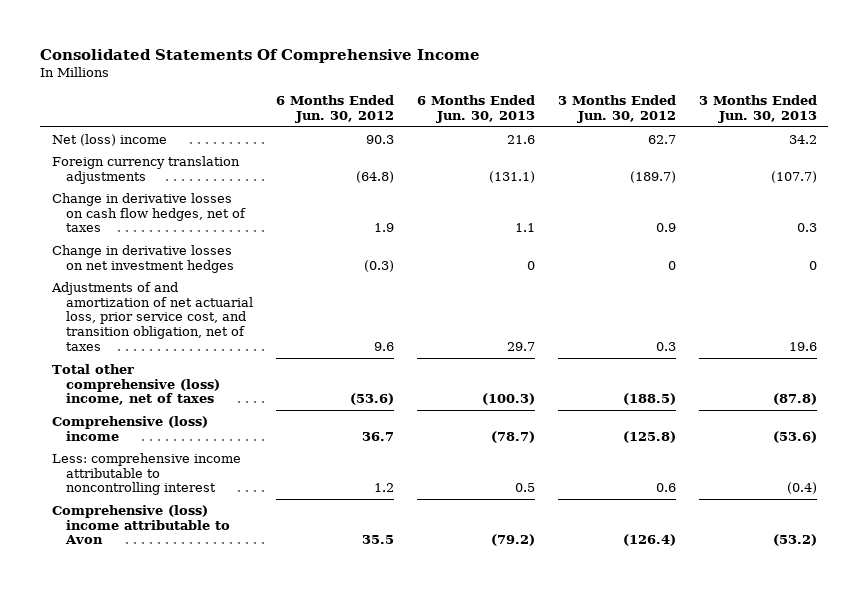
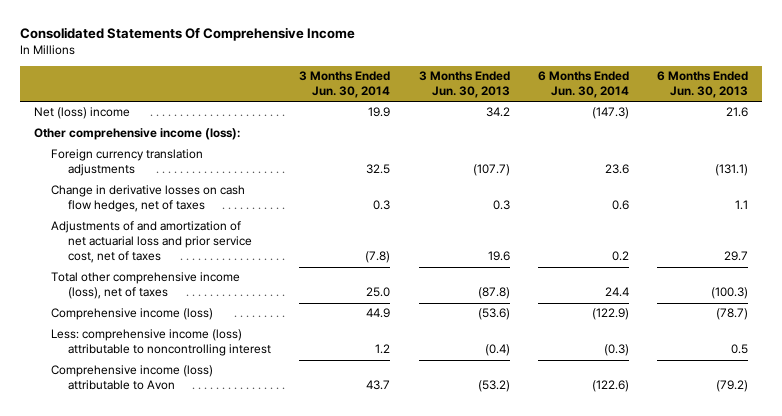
- | 6 Months Ended Jun. 30, 2012 | 6 Months Ended Jun. 30, 2013 | 3 Months Ended Jun. 30, 2012 | 3 Months Ended Jun. 30, 2013
+ | 3 Months Ended Jun. 30, 2014 | 3 Months Ended Jun. 30, 2013 | 6 Months Ended Jun. 30, 2014 | 6 Months Ended Jun. 30, 2013
+ Other comprehensive income (loss):
- Change in derivative losses on net investment hedges | (0.3) | 0 | 0 | 0
- Adjustments of and amortization of net actuarial loss, prior service cost, and transition obligation, net of taxes | 9.6 | 29.7 | 0.3 | 19.6
- Total other comprehensive (loss) income, net of taxes | (53.6) | (100.3) | (188.5) | (87.8)
- Comprehensive (loss) income | 36.7 | (78.7) | (125.8) | (53.6)
- Less: comprehensive income attributable to noncontrolling interest | 1.2 | 0.5 | 0.6 | (0.4)
- Comprehensive (loss) income attributable to Avon | 35.5 | (79.2) | (126.4) | (53.2)
+ Adjustments of and amortization of net actuarial loss and prior service cost, net of taxes | (7.8) | 19.6 | 0.2 | 29.7
+ Total other comprehensive income (loss), net of taxes | 25.0 | (87.8) | 24.4 | (100.3)
+ Comprehensive income (loss) | 44.9 | (53.6) | (122.9) | (78.7)
+ Less: comprehensive income (loss) attributable to noncontrolling interest | 1.2 | (0.4) | (0.3) | 0.5
+ Comprehensive income (loss) attributable to Avon | 43.7 | (53.2) | (122.6) | (79.2)

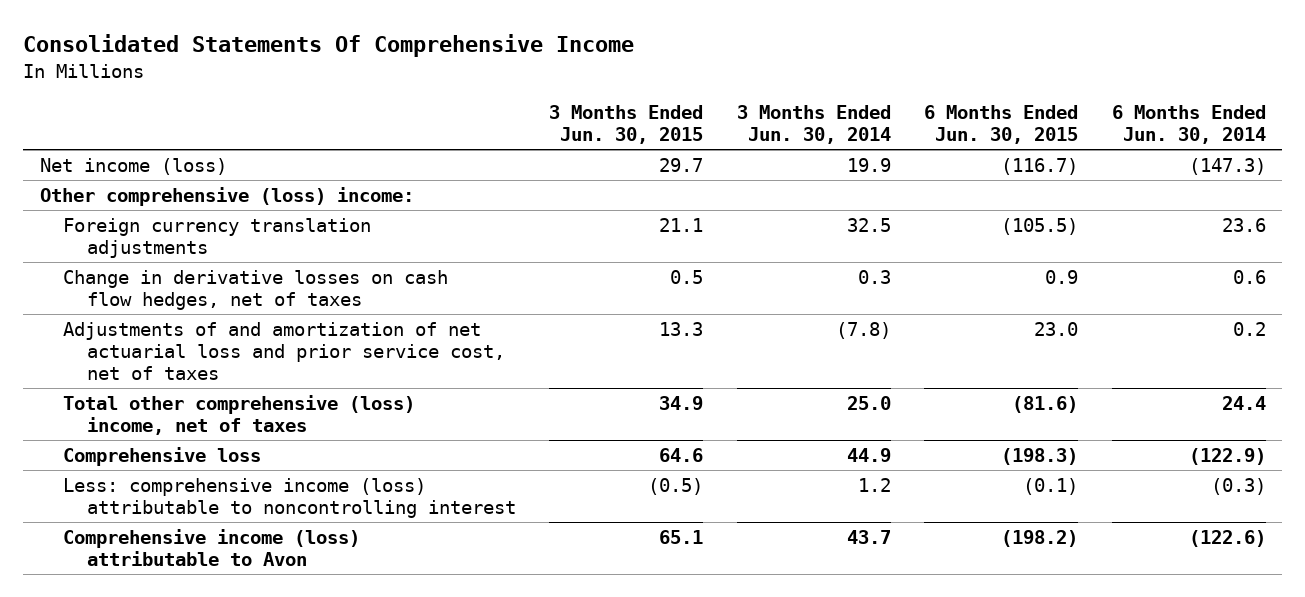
- | 3 Months Ended Jun. 30, 2014 | 3 Months Ended Jun. 30, 2013 | 6 Months Ended Jun. 30, 2014 | 6 Months Ended Jun. 30, 2013
+ | 3 Months Ended Jun. 30, 2015 | 3 Months Ended Jun. 30, 2014 | 6 Months Ended Jun. 30, 2015 | 6 Months Ended Jun. 30, 2014
- Net (loss) income | 19.9 | 34.2 | (147.3) | 21.6
- Other comprehensive income (loss):
+ Net income (loss) | 29.7 | 19.9 | (116.7) | (147.3)
+ Other comprehensive (loss) income:
- Total other comprehensive income (loss), net of taxes | 25.0 | (87.8) | 24.4 | (100.3)
- Comprehensive income (loss) | 44.9 | (53.6) | (122.9) | (78.7)
+ Total other comprehensive (loss) income, net of taxes | 34.9 | 25.0 | (81.6) | 24.4
+ Comprehensive loss | 64.6 | 44.9 | (198.3) | (122.9)

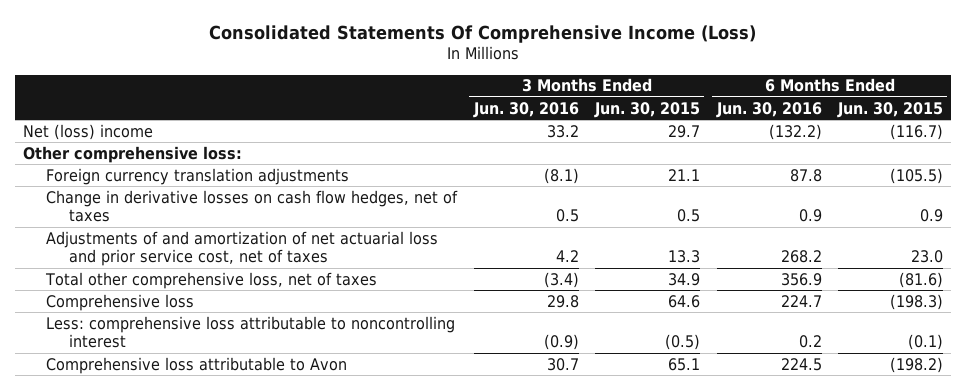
- Consolidated Statements Of Comprehensive Income
+ Consolidated Statements Of Comprehensive Income (Loss)
- | 3 Months Ended Jun. 30, 2015 | 3 Months Ended Jun. 30, 2014 | 6 Months Ended Jun. 30, 2015 | 6 Months Ended Jun. 30, 2014
+ | 3 Months Ended Jun. 30, 2016 | 3 Months Ended Jun. 30, 2015 | 6 Months Ended Jun. 30, 2016 | 6 Months Ended Jun. 30, 2015
- Net income (loss) | 29.7 | 19.9 | (116.7) | (147.3)
- Other comprehensive (loss) income:
+ Net (loss) income | 33.2 | 29.7 | (132.2) | (116.7)
+ Other comprehensive loss:
- Total other comprehensive (loss) income, net of taxes | 34.9 | 25.0 | (81.6) | 24.4
+ Total other comprehensive loss, net of taxes | (3.4) | 34.9 | 356.9 | (81.6)
- Less: comprehensive income (loss) attributable to noncontrolling interest | (0.5) | 1.2 | (0.1) | (0.3)
- Comprehensive income (loss) attributable to Avon | 65.1 | 43.7 | (198.2) | (122.6)
+ Less: comprehensive loss attributable to noncontrolling interest | (0.9) | (0.5) | 0.2 | (0.1)
+ Comprehensive loss attributable to Avon | 30.7 | 65.1 | 224.5 | (198.2)

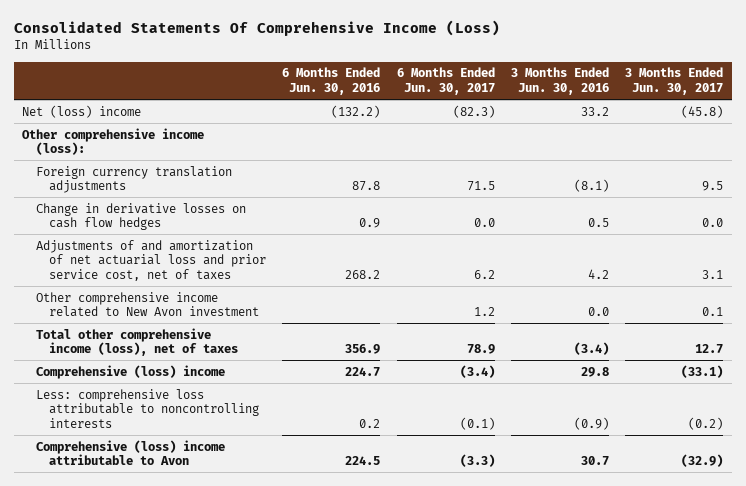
- | 3 Months Ended Jun. 30, 2016 | 3 Months Ended Jun. 30, 2015 | 6 Months Ended Jun. 30, 2016 | 6 Months Ended Jun. 30, 2015
+ | 6 Months Ended Jun. 30, 2016 | 6 Months Ended Jun. 30, 2017 | 3 Months Ended Jun. 30, 2016 | 3 Months Ended Jun. 30, 2017
- Other comprehensive loss:
+ Other comprehensive income (loss):
- Change in derivative losses on cash flow hedges, net of taxes | 0.5 | 0.5 | 0.9 | 0.9
+ Change in derivative losses on cash flow hedges | 0.9 | 0.0 | 0.5 | 0.0
- Total other comprehensive loss, net of taxes | (3.4) | 34.9 | 356.9 | (81.6)
- Comprehensive loss | 29.8 | 64.6 | 224.7 | (198.3)
- Less: comprehensive loss attributable to noncontrolling interest | (0.9) | (0.5) | 0.2 | (0.1)
- Comprehensive loss attributable to Avon | 30.7 | 65.1 | 224.5 | (198.2)
+ Other comprehensive income related to New Avon investment | | 1.2 | 0.0 | 0.1
+ Total other comprehensive income (loss), net of taxes | 356.9 | 78.9 | (3.4) | 12.7
+ Comprehensive (loss) income | 224.7 | (3.4) | 29.8 | (33.1)
+ Less: comprehensive loss attributable to noncontrolling interests | 0.2 | (0.1) | (0.9) | (0.2)
+ Comprehensive (loss) income attributable to Avon | 224.5 | (3.3) | 30.7 | (32.9)

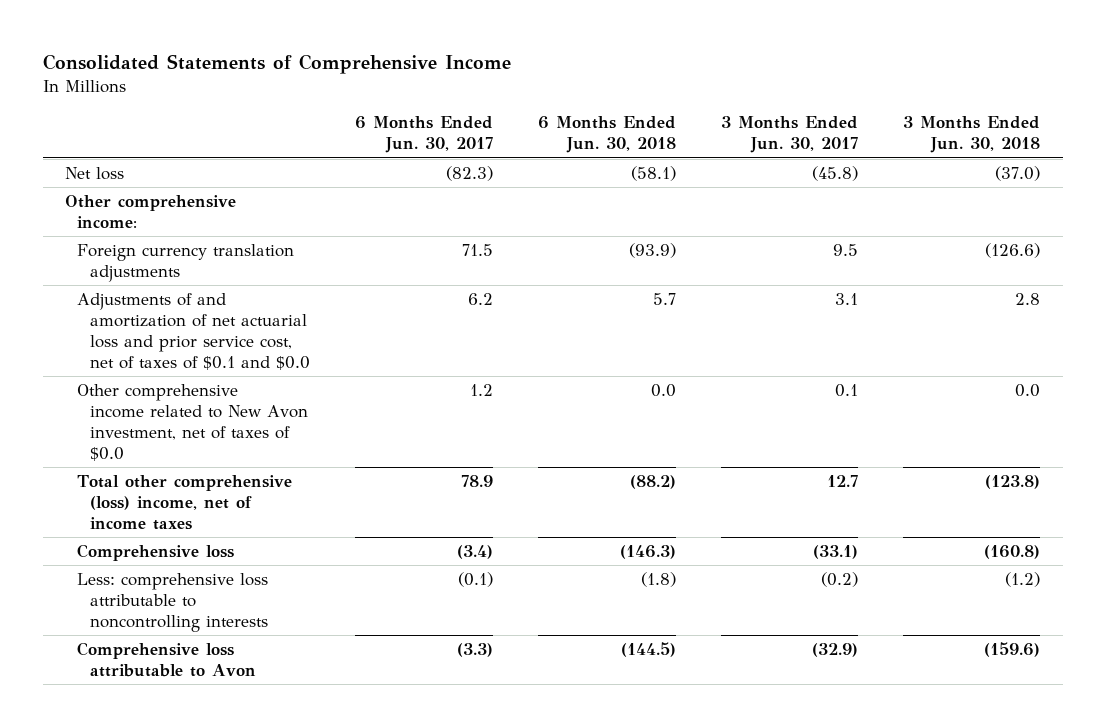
- Consolidated Statements Of Comprehensive Income (Loss)
+ Consolidated Statements of Comprehensive Income
- | 6 Months Ended Jun. 30, 2016 | 6 Months Ended Jun. 30, 2017 | 3 Months Ended Jun. 30, 2016 | 3 Months Ended Jun. 30, 2017
+ | 6 Months Ended Jun. 30, 2017 | 6 Months Ended Jun. 30, 2018 | 3 Months Ended Jun. 30, 2017 | 3 Months Ended Jun. 30, 2018
- Net (loss) income | (132.2) | (82.3) | 33.2 | (45.8)
- Other comprehensive income (loss):
+ Net loss | (82.3) | (58.1) | (45.8) | (37.0)
+ Other comprehensive income:
- Change in derivative losses on cash flow hedges | 0.9 | 0.0 | 0.5 | 0.0
- Adjustments of and amortization of net actuarial loss and prior service cost, net of taxes | 268.2 | 6.2 | 4.2 | 3.1
- Other comprehensive income related to New Avon investment | | 1.2 | 0.0 | 0.1
- Total other comprehensive income (loss), net of taxes | 356.9 | 78.9 | (3.4) | 12.7
- Comprehensive (loss) income | 224.7 | (3.4) | 29.8 | (33.1)
+ Adjustments of and amortization of net actuarial loss and prior service cost, net of taxes of $0.1 and $0.0 | 6.2 | 5.7 | 3.1 | 2.8
+ Other comprehensive income related to New Avon investment, net of taxes of $0.0 | 1.2 | 0.0 | 0.1 | 0.0
+ Total other comprehensive (loss) income, net of income taxes | 78.9 | (88.2) | 12.7 | (123.8)
+ Comprehensive loss | (3.4) | (146.3) | (33.1) | (160.8)
- Comprehensive (loss) income attributable to Avon | 224.5 | (3.3) | 30.7 | (32.9)
+ Comprehensive loss attributable to Avon | (3.3) | (144.5) | (32.9) | (159.6)

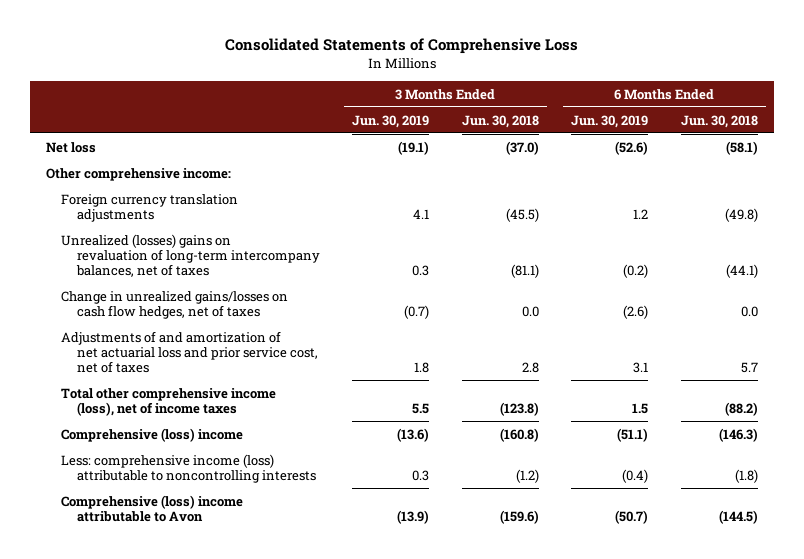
- Consolidated Statements of Comprehensive Income
+ Consolidated Statements of Comprehensive Loss
- | 6 Months Ended Jun. 30, 2017 | 6 Months Ended Jun. 30, 2018 | 3 Months Ended Jun. 30, 2017 | 3 Months Ended Jun. 30, 2018
+ | 3 Months Ended Jun. 30, 2019 | 3 Months Ended Jun. 30, 2018 | 6 Months Ended Jun. 30, 2019 | 6 Months Ended Jun. 30, 2018
- Foreign currency translation adjustments | 71.5 | (93.9) | 9.5 | (126.6)
- Adjustments of and amortization of net actuarial loss and prior service cost, net of taxes of $0.1 and $0.0 | 6.2 | 5.7 | 3.1 | 2.8
- Other comprehensive income related to New Avon investment, net of taxes of $0.0 | 1.2 | 0.0 | 0.1 | 0.0
- Total other comprehensive (loss) income, net of income taxes | 78.9 | (88.2) | 12.7 | (123.8)
- Comprehensive loss | (3.4) | (146.3) | (33.1) | (160.8)
- Less: comprehensive loss attributable to noncontrolling interests | (0.1) | (1.8) | (0.2) | (1.2)
- Comprehensive loss attributable to Avon | (3.3) | (144.5) | (32.9) | (159.6)
+ Foreign currency translation adjustments | 4.1 | (45.5) | 1.2 | (49.8)
+ Unrealized (losses) gains on revaluation of long-term intercompany balances, net of taxes | 0.3 | (81.1) | (0.2) | (44.1)
+ Change in unrealized gains/losses on cash flow hedges, net of taxes | (0.7) | 0.0 | (2.6) | 0.0
+ Adjustments of and amortization of net actuarial loss and prior service cost, net of taxes | 1.8 | 2.8 | 3.1 | 5.7
+ Total other comprehensive income (loss), net of income taxes | 5.5 | (123.8) | 1.5 | (88.2)
+ Comprehensive (loss) income | (13.6) | (160.8) | (51.1) | (146.3)
+ Less: comprehensive income (loss) attributable to noncontrolling interests | 0.3 | (1.2) | (0.4) | (1.8)
+ Comprehensive (loss) income attributable to Avon | (13.9) | (159.6) | (50.7) | (144.5)

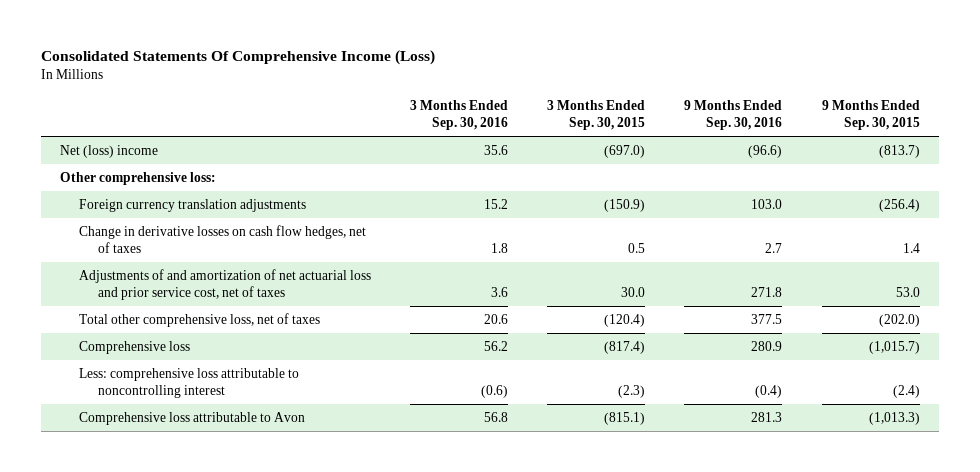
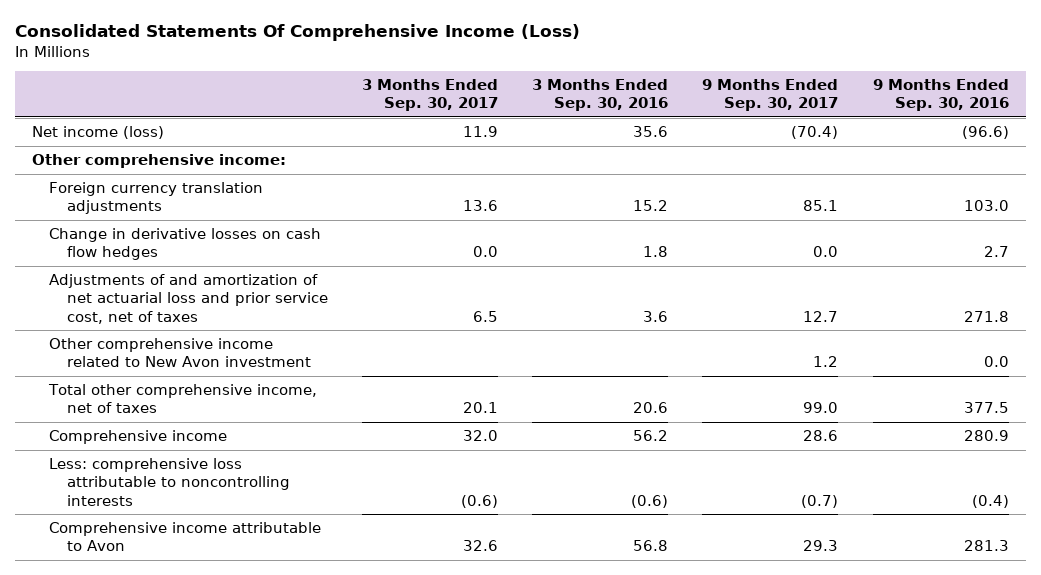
- | 3 Months Ended Sep. 30, 2016 | 3 Months Ended Sep. 30, 2015 | 9 Months Ended Sep. 30, 2016 | 9 Months Ended Sep. 30, 2015
+ | 3 Months Ended Sep. 30, 2017 | 3 Months Ended Sep. 30, 2016 | 9 Months Ended Sep. 30, 2017 | 9 Months Ended Sep. 30, 2016
- Net (loss) income | 35.6 | (697.0) | (96.6) | (813.7)
- Other comprehensive loss:
+ Net income (loss) | 11.9 | 35.6 | (70.4) | (96.6)
+ Other comprehensive income:
- Change in derivative losses on cash flow hedges, net of taxes | 1.8 | 0.5 | 2.7 | 1.4
+ Change in derivative losses on cash flow hedges | 0.0 | 1.8 | 0.0 | 2.7
- Total other comprehensive loss, net of taxes | 20.6 | (120.4) | 377.5 | (202.0)
- Comprehensive loss | 56.2 | (817.4) | 280.9 | (1,015.7)
- Less: comprehensive loss attributable to noncontrolling interest | (0.6) | (2.3) | (0.4) | (2.4)
- Comprehensive loss attributable to Avon | 56.8 | (815.1) | 281.3 | (1,013.3)
+ Other comprehensive income related to New Avon investment | | | 1.2 | 0.0
+ Total other comprehensive income, net of taxes | 20.1 | 20.6 | 99.0 | 377.5
+ Comprehensive income | 32.0 | 56.2 | 28.6 | 280.9
+ Less: comprehensive loss attributable to noncontrolling interests | (0.6) | (0.6) | (0.7) | (0.4)
+ Comprehensive income attributable to Avon | 32.6 | 56.8 | 29.3 | 281.3

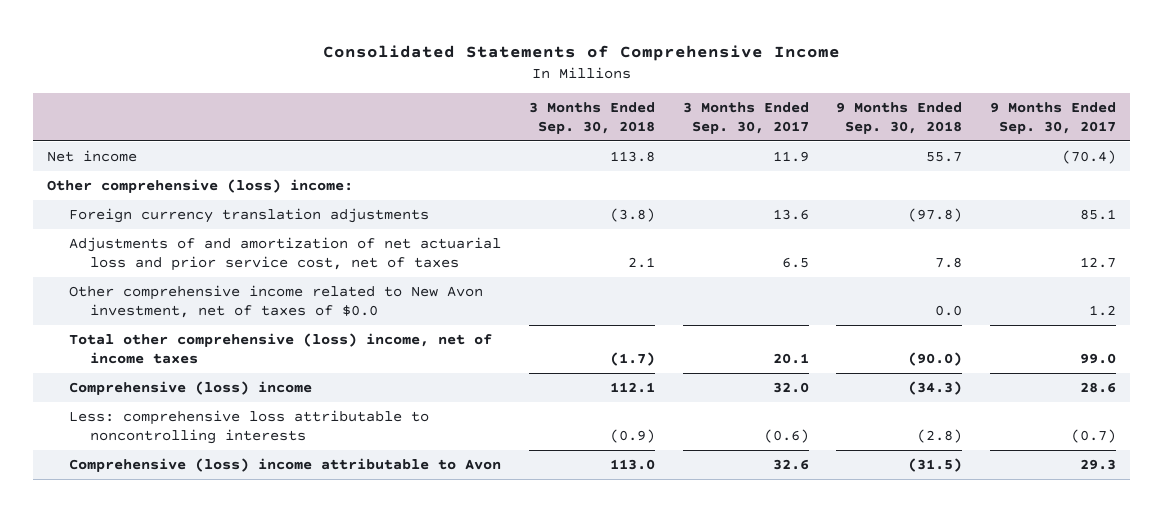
- Consolidated Statements Of Comprehensive Income (Loss)
+ Consolidated Statements of Comprehensive Income
- | 3 Months Ended Sep. 30, 2017 | 3 Months Ended Sep. 30, 2016 | 9 Months Ended Sep. 30, 2017 | 9 Months Ended Sep. 30, 2016
+ | 3 Months Ended Sep. 30, 2018 | 3 Months Ended Sep. 30, 2017 | 9 Months Ended Sep. 30, 2018 | 9 Months Ended Sep. 30, 2017
- Net income (loss) | 11.9 | 35.6 | (70.4) | (96.6)
- Other comprehensive income:
+ Net income | 113.8 | 11.9 | 55.7 | (70.4)
+ Other comprehensive (loss) income:
- Change in derivative losses on cash flow hedges | 0.0 | 1.8 | 0.0 | 2.7
- Other comprehensive income related to New Avon investment | | | 1.2 | 0.0
- Total other comprehensive income, net of taxes | 20.1 | 20.6 | 99.0 | 377.5
- Comprehensive income | 32.0 | 56.2 | 28.6 | 280.9
+ Other comprehensive income related to New Avon investment, net of taxes of $0.0 | | | 0.0 | 1.2
+ Total other comprehensive (loss) income, net of income taxes | (1.7) | 20.1 | (90.0) | 99.0
+ Comprehensive (loss) income | 112.1 | 32.0 | (34.3) | 28.6
- Comprehensive income attributable to Avon | 32.6 | 56.8 | 29.3 | 281.3
+ Comprehensive (loss) income attributable to Avon | 113.0 | 32.6 | (31.5) | 29.3

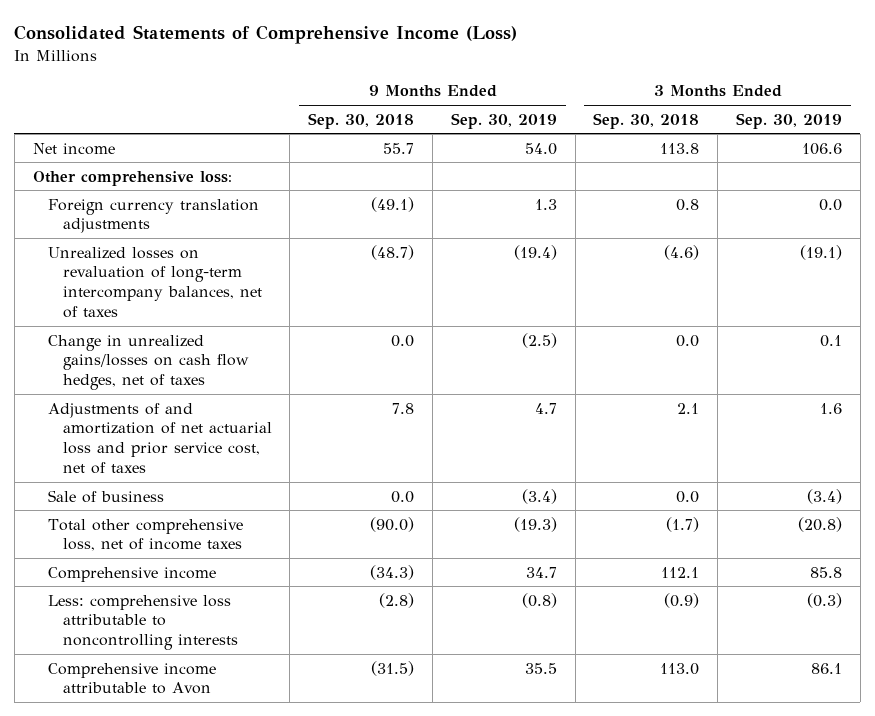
- Consolidated Statements of Comprehensive Income
+ Consolidated Statements of Comprehensive Income (Loss)
- | 3 Months Ended Sep. 30, 2018 | 3 Months Ended Sep. 30, 2017 | 9 Months Ended Sep. 30, 2018 | 9 Months Ended Sep. 30, 2017
+ | 9 Months Ended Sep. 30, 2018 | 9 Months Ended Sep. 30, 2019 | 3 Months Ended Sep. 30, 2018 | 3 Months Ended Sep. 30, 2019
- Other comprehensive (loss) income:
- Foreign currency translation adjustments | (3.8) | 13.6 | (97.8) | 85.1
+ Other comprehensive loss:
+ Foreign currency translation adjustments | (49.1) | 1.3 | 0.8 | 0.0
+ Unrealized losses on revaluation of long-term intercompany balances, net of taxes | (48.7) | (19.4) | (4.6) | (19.1)
+ Change in unrealized gains/losses on cash flow hedges, net of taxes | 0.0 | (2.5) | 0.0 | 0.1
- Other comprehensive income related to New Avon investment, net of taxes of $0.0 | | | 0.0 | 1.2
- Total other comprehensive (loss) income, net of income taxes | (1.7) | 20.1 | (90.0) | 99.0
- Comprehensive (loss) income | 112.1 | 32.0 | (34.3) | 28.6
+ Sale of business | 0.0 | (3.4) | 0.0 | (3.4)
+ Total other comprehensive loss, net of income taxes | (90.0) | (19.3) | (1.7) | (20.8)
+ Comprehensive income | (34.3) | 34.7 | 112.1 | 85.8
- Comprehensive (loss) income attributable to Avon | 113.0 | 32.6 | (31.5) | 29.3
+ Comprehensive income attributable to Avon | (31.5) | 35.5 | 113.0 | 86.1

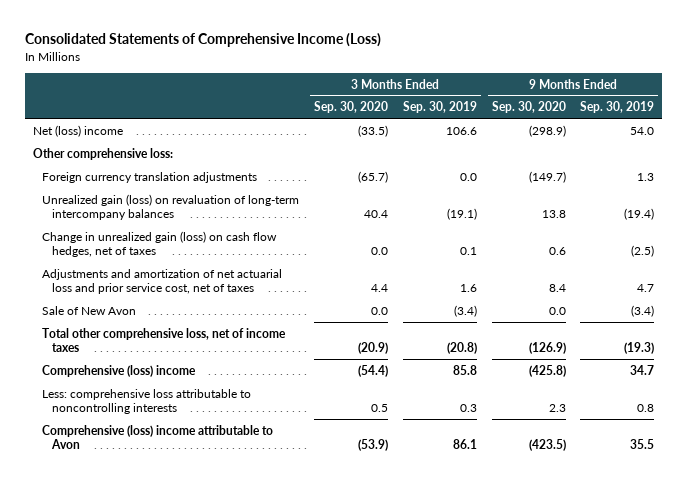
- | 9 Months Ended Sep. 30, 2018 | 9 Months Ended Sep. 30, 2019 | 3 Months Ended Sep. 30, 2018 | 3 Months Ended Sep. 30, 2019
+ | 3 Months Ended Sep. 30, 2020 | 3 Months Ended Sep. 30, 2019 | 9 Months Ended Sep. 30, 2020 | 9 Months Ended Sep. 30, 2019
- Net income | 55.7 | 54.0 | 113.8 | 106.6
+ Net (loss) income | (33.5) | 106.6 | (298.9) | 54.0
- Unrealized losses on revaluation of long-term intercompany balances, net of taxes | (48.7) | (19.4) | (4.6) | (19.1)
- Change in unrealized gains/losses on cash flow hedges, net of taxes | 0.0 | (2.5) | 0.0 | 0.1
- Adjustments of and amortization of net actuarial loss and prior service cost, net of taxes | 7.8 | 4.7 | 2.1 | 1.6
- Sale of business | 0.0 | (3.4) | 0.0 | (3.4)
+ Unrealized gain (loss) on revaluation of long-term intercompany balances | 40.4 | (19.1) | 13.8 | (19.4)
+ Change in unrealized gain (loss) on cash flow hedges, net of taxes | 0.0 | 0.1 | 0.6 | (2.5)
+ Adjustments and amortization of net actuarial loss and prior service cost, net of taxes | 4.4 | 1.6 | 8.4 | 4.7
+ Sale of New Avon | 0.0 | (3.4) | 0.0 | (3.4)
- Comprehensive income | (34.3) | 34.7 | 112.1 | 85.8
- Less: comprehensive loss attributable to noncontrolling interests | (2.8) | (0.8) | (0.9) | (0.3)
- Comprehensive income attributable to Avon | (31.5) | 35.5 | 113.0 | 86.1
+ Comprehensive (loss) income | (54.4) | 85.8 | (425.8) | 34.7
+ Less: comprehensive loss attributable to noncontrolling interests | 0.5 | 0.3 | 2.3 | 0.8
+ Comprehensive (loss) income attributable to Avon | (53.9) | 86.1 | (423.5) | 35.5

